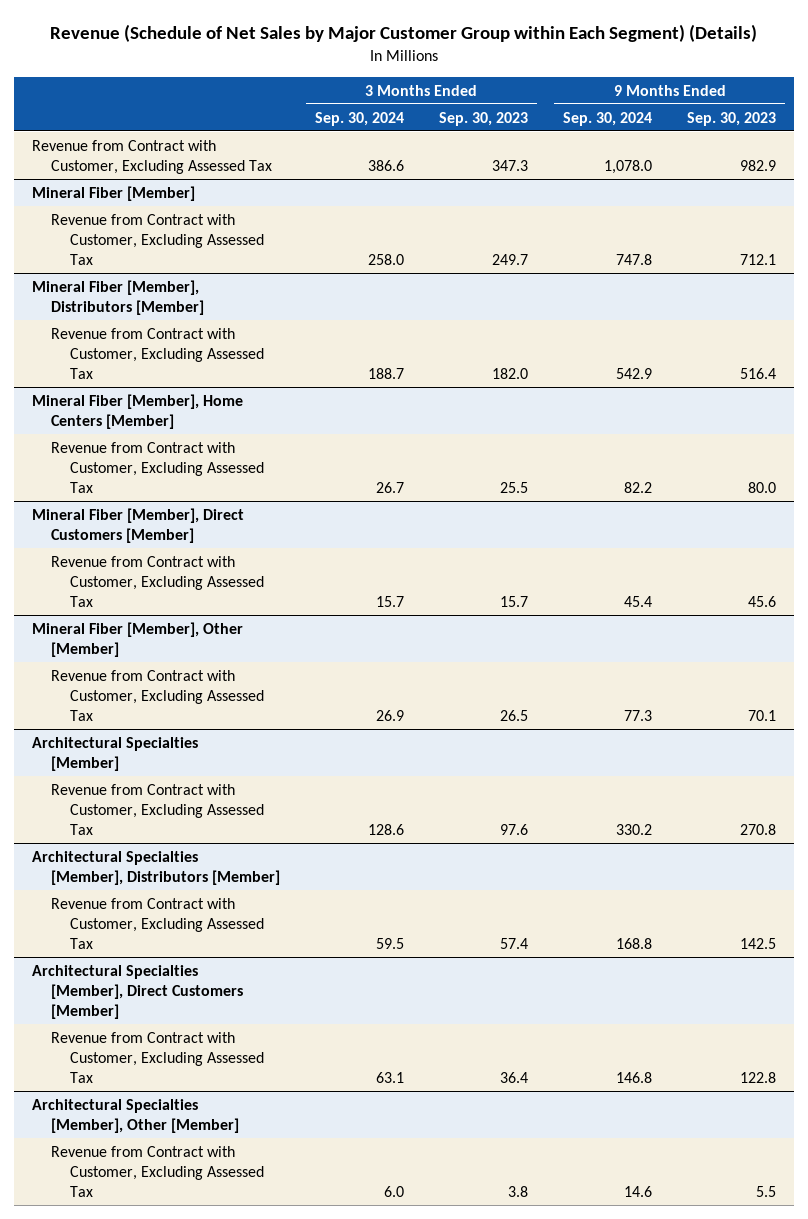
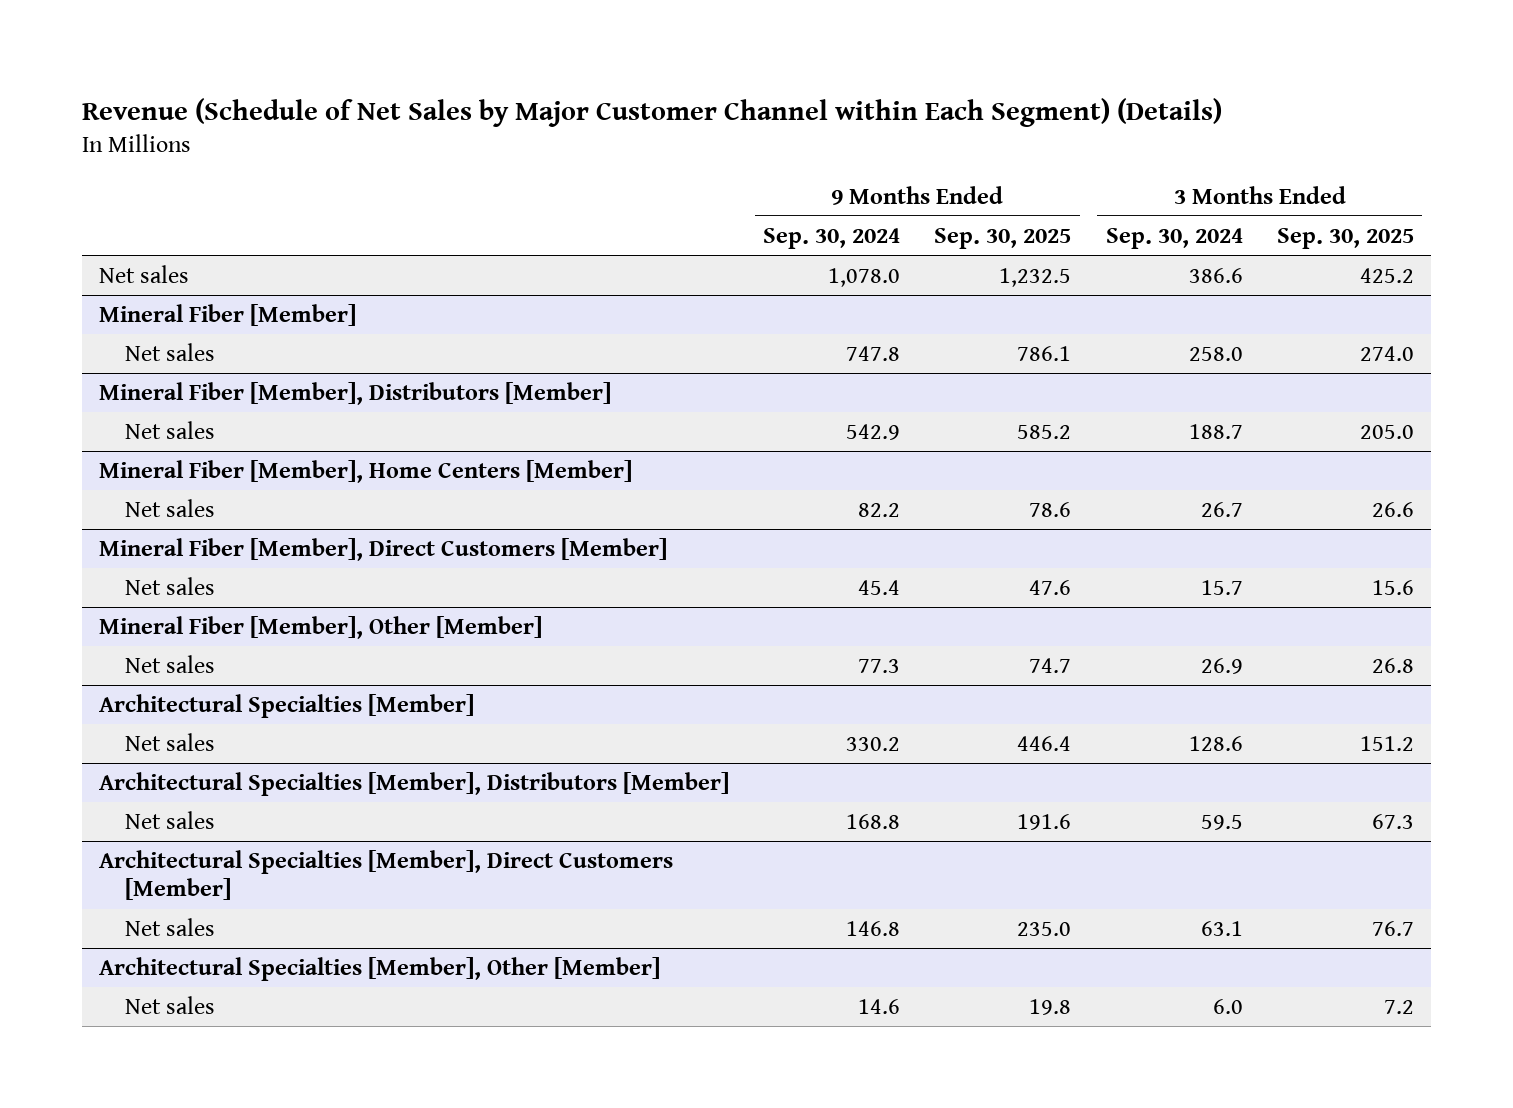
- Revenue (Schedule of Net Sales by Major Customer Group within Each Segment) (Details)
+ Revenue (Schedule of Net Sales by Major Customer Channel within Each Segment) (Details)
- | 3 Months Ended Sep. 30, 2024 | 3 Months Ended Sep. 30, 2023 | 9 Months Ended Sep. 30, 2024 | 9 Months Ended Sep. 30, 2023
+ | 9 Months Ended Sep. 30, 2024 | 9 Months Ended Sep. 30, 2025 | 3 Months Ended Sep. 30, 2024 | 3 Months Ended Sep. 30, 2025
- Revenue from Contract with Customer, Excluding Assessed Tax | 386.6 | 347.3 | 1,078.0 | 982.9
+ Net sales | 1,078.0 | 1,232.5 | 386.6 | 425.2
@ Mineral Fiber [Member]
- Revenue from Contract with Customer, Excluding Assessed Tax | 258.0 | 249.7 | 747.8 | 712.1
+ Net sales | 747.8 | 786.1 | 258.0 | 274.0
@ Mineral Fiber [Member], Distributors [Member]
- Revenue from Contract with Customer, Excluding Assessed Tax | 188.7 | 182.0 | 542.9 | 516.4
+ Net sales | 542.9 | 585.2 | 188.7 | 205.0
@ Mineral Fiber [Member], Home Centers [Member]
- Revenue from Contract with Customer, Excluding Assessed Tax | 26.7 | 25.5 | 82.2 | 80.0
+ Net sales | 82.2 | 78.6 | 26.7 | 26.6
@ Mineral Fiber [Member], Direct Customers [Member]
- Revenue from Contract with Customer, Excluding Assessed Tax | 15.7 | 15.7 | 45.4 | 45.6
+ Net sales | 45.4 | 47.6 | 15.7 | 15.6
@ Mineral Fiber [Member], Other [Member]
- Revenue from Contract with Customer, Excluding Assessed Tax | 26.9 | 26.5 | 77.3 | 70.1
+ Net sales | 77.3 | 74.7 | 26.9 | 26.8
@ Architectural Specialties [Member]
- Revenue from Contract with Customer, Excluding Assessed Tax | 128.6 | 97.6 | 330.2 | 270.8
+ Net sales | 330.2 | 446.4 | 128.6 | 151.2
@ Architectural Specialties [Member], Distributors [Member]
- Revenue from Contract with Customer, Excluding Assessed Tax | 59.5 | 57.4 | 168.8 | 142.5
+ Net sales | 168.8 | 191.6 | 59.5 | 67.3
@ Architectural Specialties [Member], Direct Customers [Member]
- Revenue from Contract with Customer, Excluding Assessed Tax | 63.1 | 36.4 | 146.8 | 122.8
+ Net sales | 146.8 | 235.0 | 63.1 | 76.7
@ Architectural Specialties [Member], Other [Member]
- Revenue from Contract with Customer, Excluding Assessed Tax | 6.0 | 3.8 | 14.6 | 5.5
+ Net sales | 14.6 | 19.8 | 6.0 | 7.2

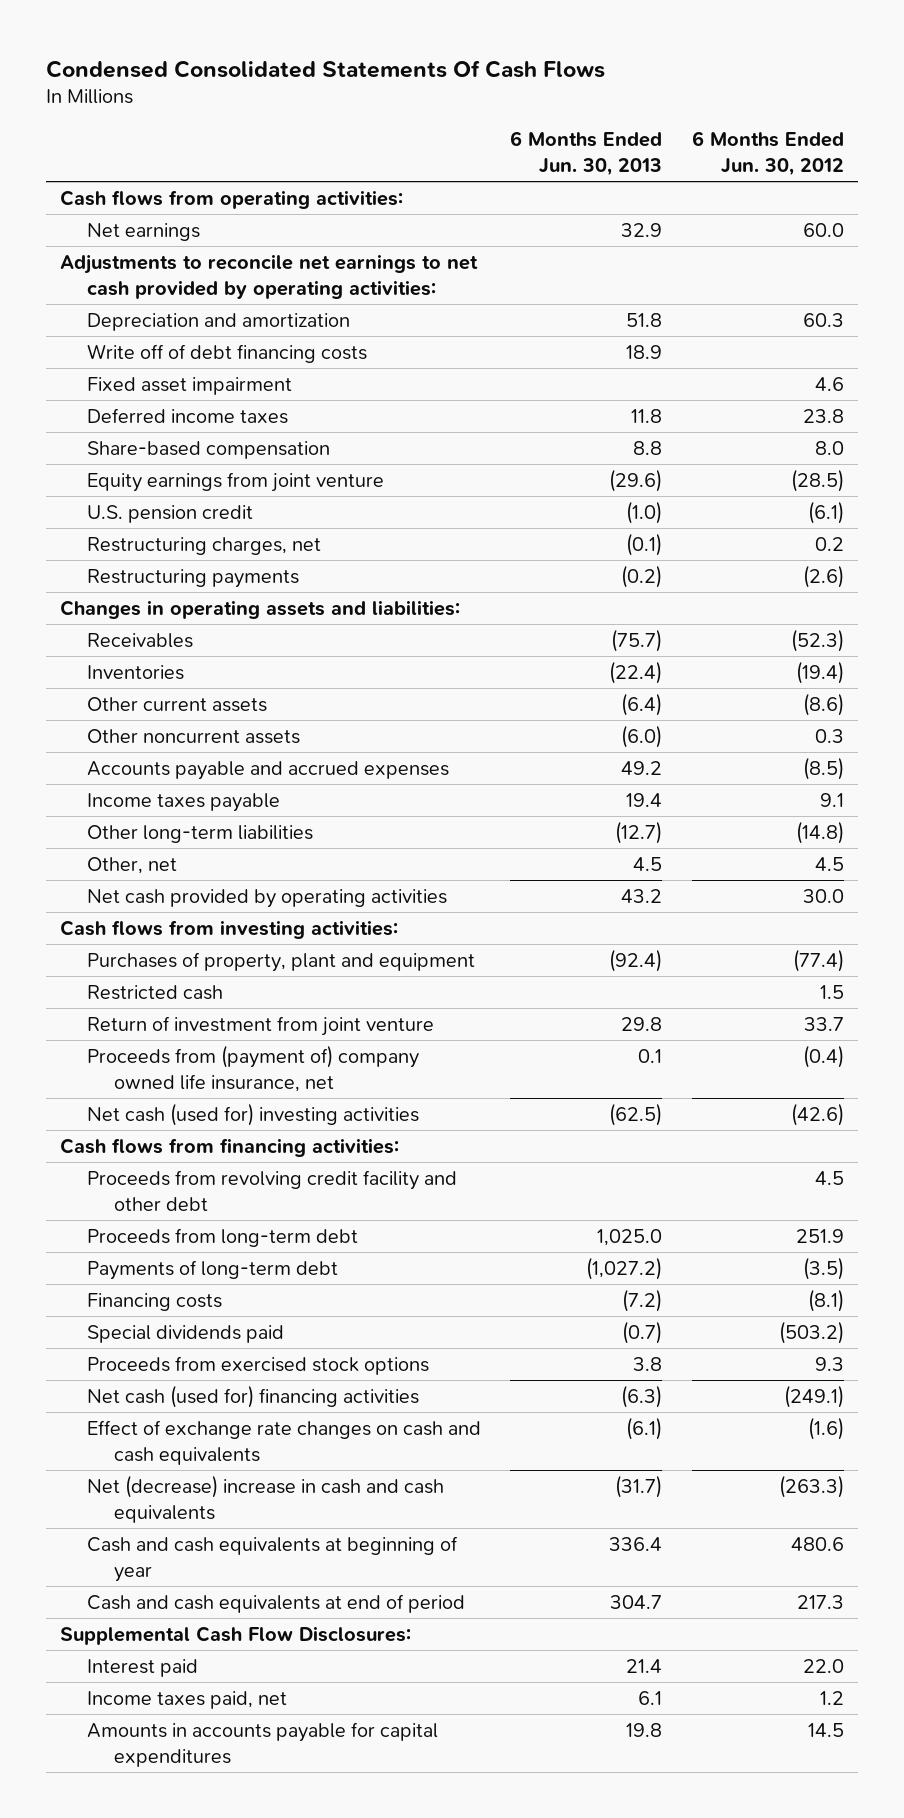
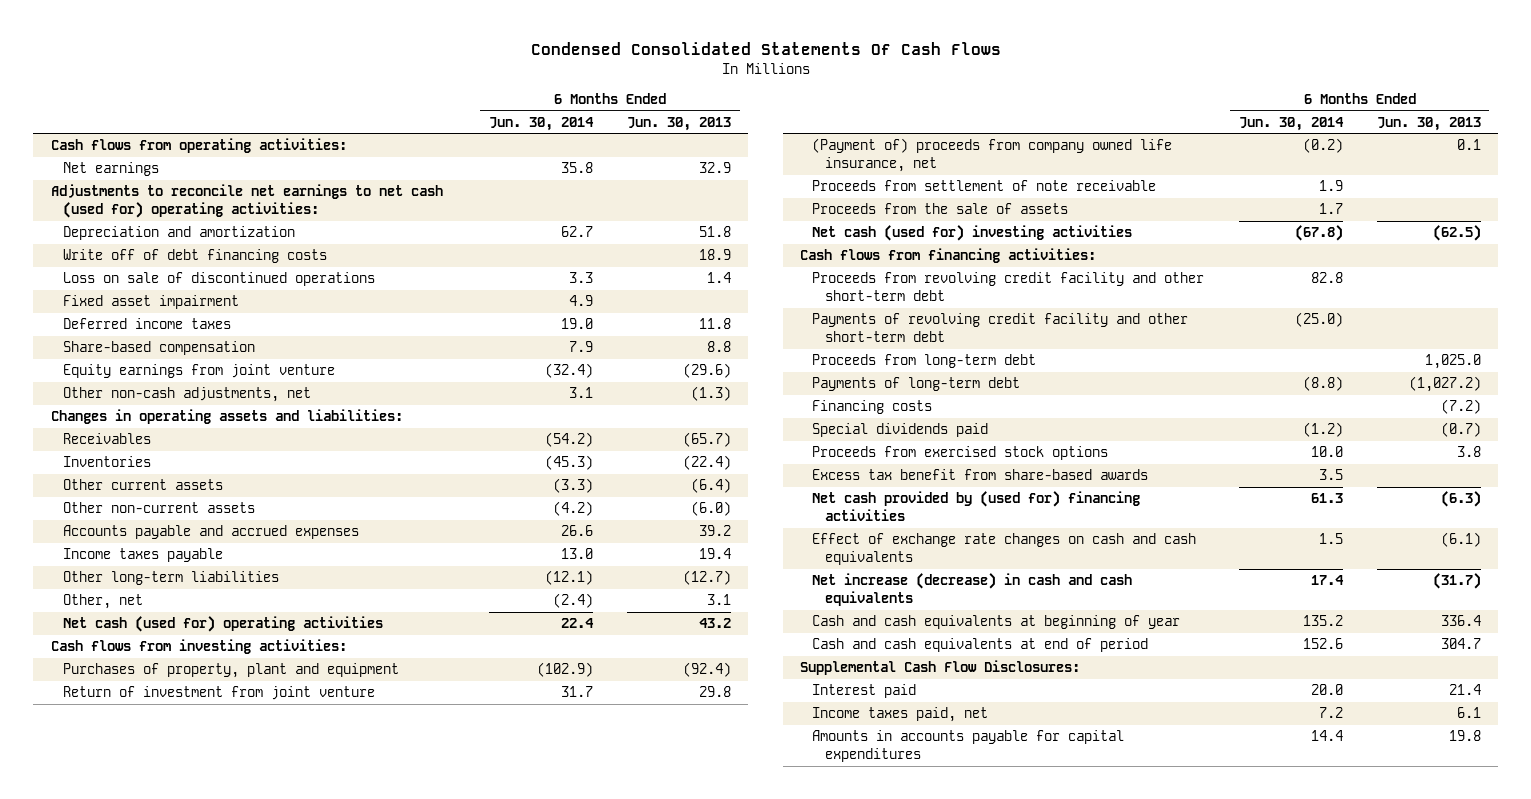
- | 6 Months Ended Jun. 30, 2013 | 6 Months Ended Jun. 30, 2012
+ | 6 Months Ended Jun. 30, 2014 | 6 Months Ended Jun. 30, 2013
- Adjustments to reconcile net earnings to net cash provided by operating activities:
+ Adjustments to reconcile net earnings to net cash (used for) operating activities:
+ Loss on sale of discontinued operations | 3.3 | 1.4
- U.S. pension credit | (1.0) | (6.1)
- Restructuring charges, net | (0.1) | 0.2
- Restructuring payments | (0.2) | (2.6)
+ Other non-cash adjustments, net | 3.1 | (1.3)
- Receivables | (75.7) | (52.3)
+ Receivables | (54.2) | (65.7)
- Other noncurrent assets | (6.0) | 0.3
- Accounts payable and accrued expenses | 49.2 | (8.5)
+ Other non-current assets | (4.2) | (6.0)
+ Accounts payable and accrued expenses | 26.6 | 39.2
- Other, net | 4.5 | 4.5
- Net cash provided by operating activities | 43.2 | 30.0
+ Other, net | (2.4) | 3.1
+ Net cash (used for) operating activities | 22.4 | 43.2
- Restricted cash | | 1.5
- Proceeds from (payment of) company owned life insurance, net | 0.1 | (0.4)
+ (Payment of) proceeds from company owned life insurance, net | (0.2) | 0.1
+ Proceeds from settlement of note receivable | 1.9 |
+ Proceeds from the sale of assets | 1.7 |
- Proceeds from revolving credit facility and other debt | | 4.5
+ Proceeds from revolving credit facility and other short-term debt | 82.8 |
+ Payments of revolving credit facility and other short-term debt | (25.0) |
- Net cash (used for) financing activities | (6.3) | (249.1)
+ Excess tax benefit from share-based awards | 3.5 |
+ Net cash provided by (used for) financing activities | 61.3 | (6.3)
- Net (decrease) increase in cash and cash equivalents | (31.7) | (263.3)
+ Net increase (decrease) in cash and cash equivalents | 17.4 | (31.7)

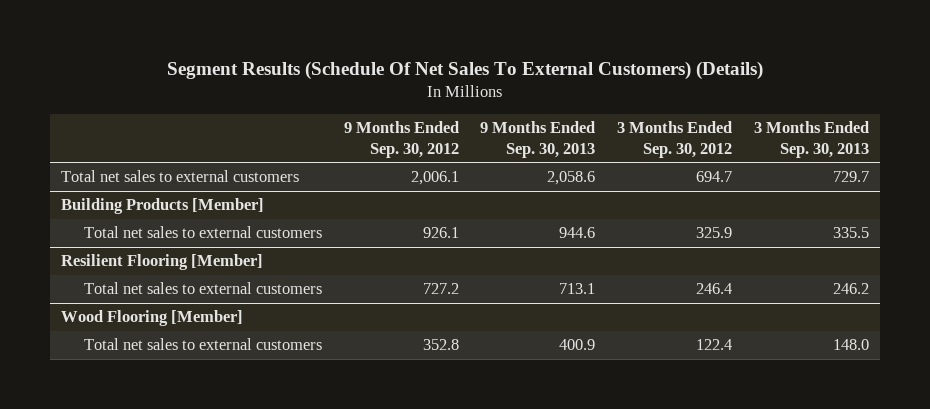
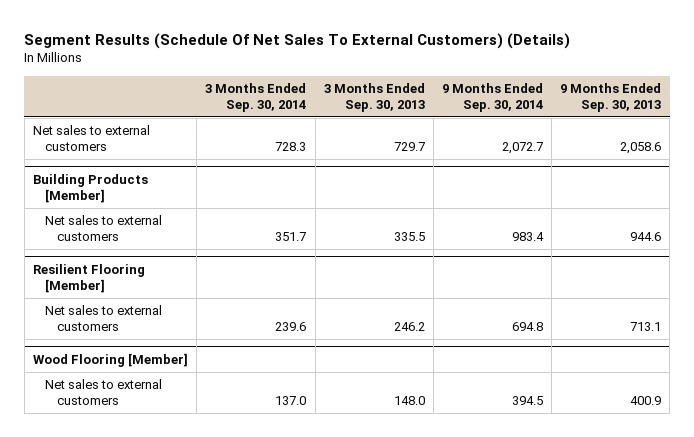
- | 9 Months Ended Sep. 30, 2012 | 9 Months Ended Sep. 30, 2013 | 3 Months Ended Sep. 30, 2012 | 3 Months Ended Sep. 30, 2013
+ | 3 Months Ended Sep. 30, 2014 | 3 Months Ended Sep. 30, 2013 | 9 Months Ended Sep. 30, 2014 | 9 Months Ended Sep. 30, 2013
- Total net sales to external customers | 2,006.1 | 2,058.6 | 694.7 | 729.7
+ Net sales to external customers | 728.3 | 729.7 | 2,072.7 | 2,058.6
@ Building Products [Member]
- Total net sales to external customers | 926.1 | 944.6 | 325.9 | 335.5
+ Net sales to external customers | 351.7 | 335.5 | 983.4 | 944.6
@ Resilient Flooring [Member]
- Total net sales to external customers | 727.2 | 713.1 | 246.4 | 246.2
+ Net sales to external customers | 239.6 | 246.2 | 694.8 | 713.1
@ Wood Flooring [Member]
- Total net sales to external customers | 352.8 | 400.9 | 122.4 | 148.0
+ Net sales to external customers | 137.0 | 148.0 | 394.5 | 400.9

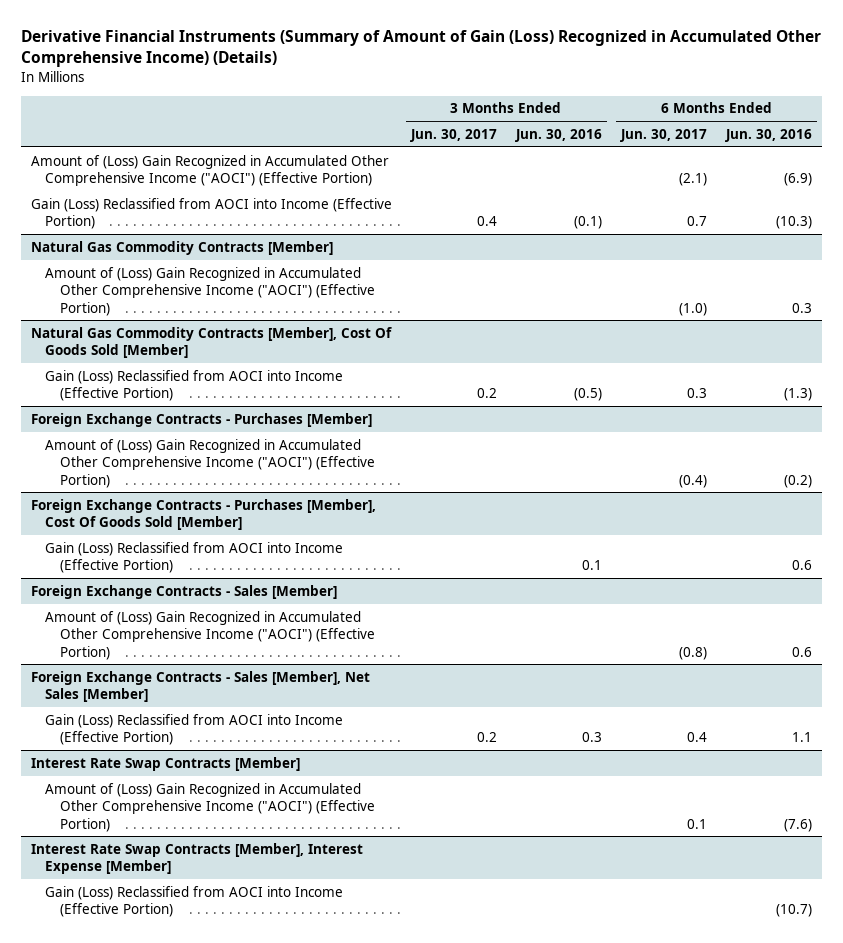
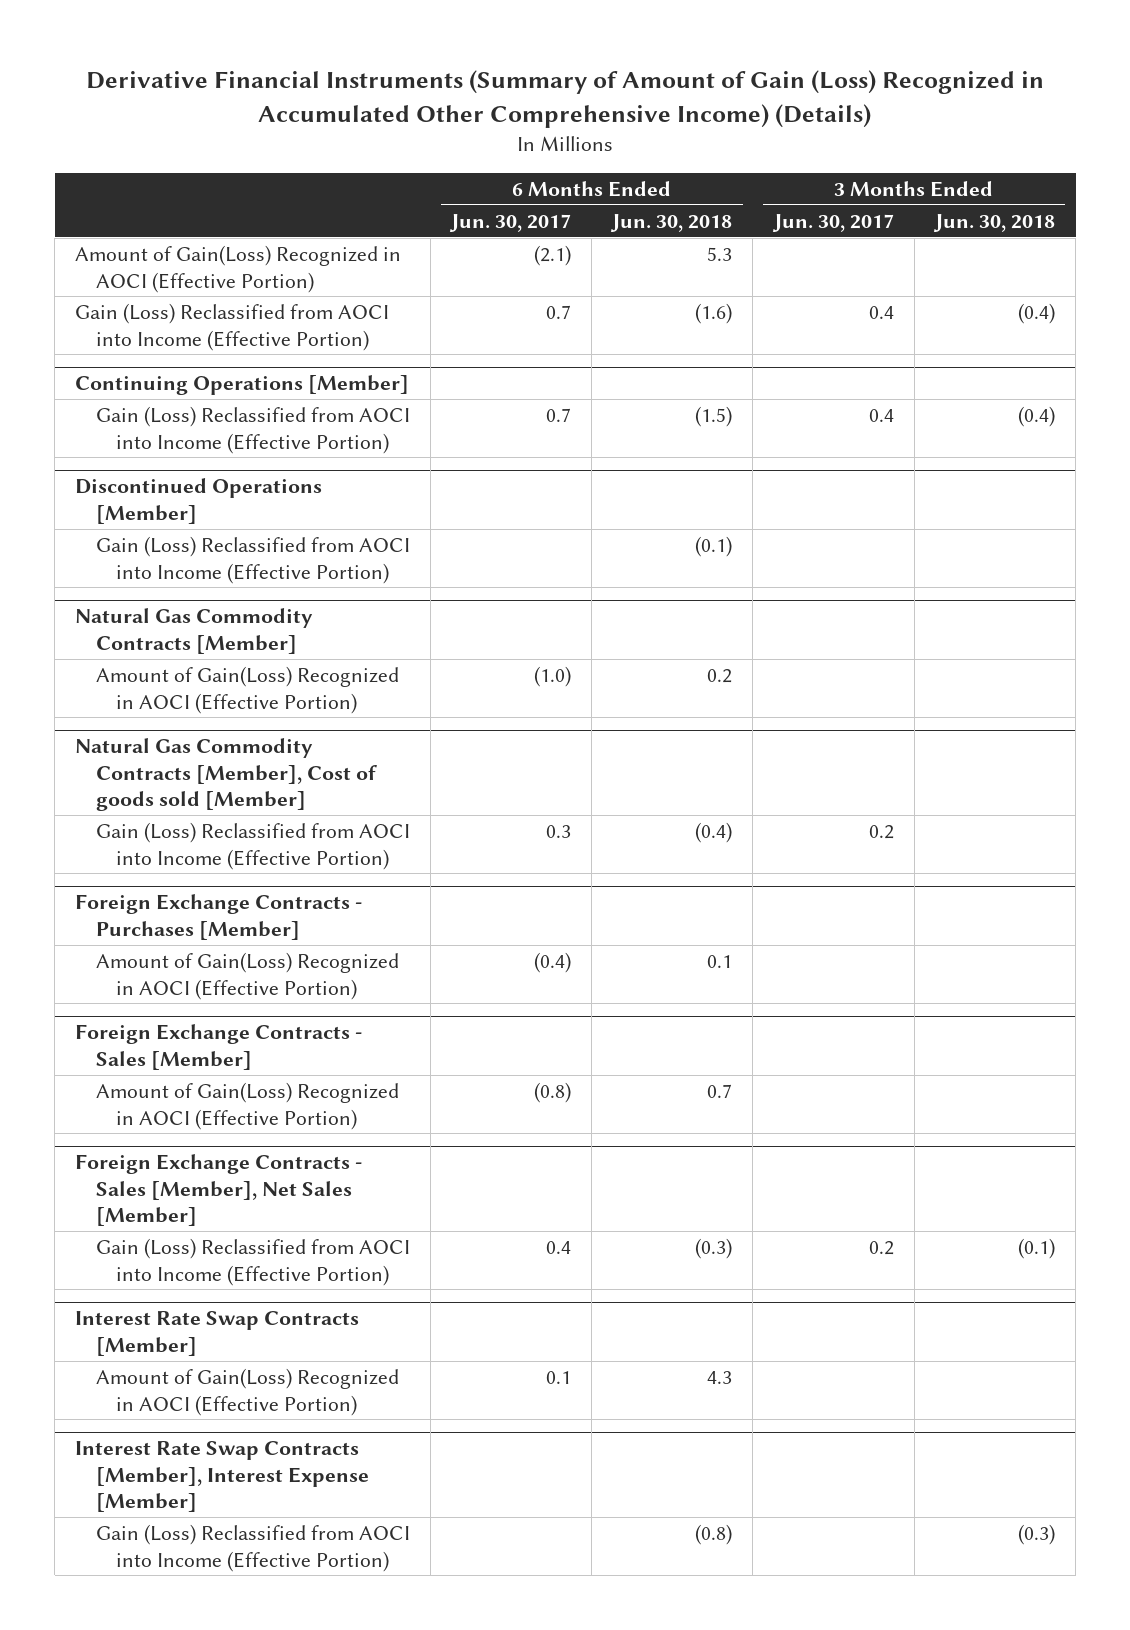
- | 3 Months Ended Jun. 30, 2017 | 3 Months Ended Jun. 30, 2016 | 6 Months Ended Jun. 30, 2017 | 6 Months Ended Jun. 30, 2016
+ | 6 Months Ended Jun. 30, 2017 | 6 Months Ended Jun. 30, 2018 | 3 Months Ended Jun. 30, 2017 | 3 Months Ended Jun. 30, 2018
- Amount of (Loss) Gain Recognized in Accumulated Other Comprehensive Income ("AOCI") (Effective Portion) | | | (2.1) | (6.9)
+ Amount of Gain(Loss) Recognized in AOCI (Effective Portion) | (2.1) | 5.3 | |
+ Continuing Operations [Member]
+ Gain (Loss) Reclassified from AOCI into Income (Effective Portion) | 0.7 | (1.5) | 0.4 | (0.4)
+ Discontinued Operations [Member]
+ Gain (Loss) Reclassified from AOCI into Income (Effective Portion) | | (0.1) | |
@ Natural Gas Commodity Contracts [Member]
- Amount of (Loss) Gain Recognized in Accumulated Other Comprehensive Income ("AOCI") (Effective Portion) | | | (1.0) | 0.3
- Natural Gas Commodity Contracts [Member], Cost Of Goods Sold [Member]
@ Natural Gas Commodity Contracts [Member]
+ Amount of Gain(Loss) Recognized in AOCI (Effective Portion) | (1.0) | 0.2 | |
+ Natural Gas Commodity Contracts [Member], Cost of goods sold [Member]
@ Foreign Exchange Contracts - Purchases [Member]
- Amount of (Loss) Gain Recognized in Accumulated Other Comprehensive Income ("AOCI") (Effective Portion) | | | (0.4) | (0.2)
- Foreign Exchange Contracts - Purchases [Member], Cost Of Goods Sold [Member]
- Gain (Loss) Reclassified from AOCI into Income (Effective Portion) | | 0.1 | | 0.6
@ Foreign Exchange Contracts - Purchases [Member]
+ Amount of Gain(Loss) Recognized in AOCI (Effective Portion) | (0.4) | 0.1 | |
@ Foreign Exchange Contracts - Sales [Member]
- Amount of (Loss) Gain Recognized in Accumulated Other Comprehensive Income ("AOCI") (Effective Portion) | | | (0.8) | 0.6
+ Amount of Gain(Loss) Recognized in AOCI (Effective Portion) | (0.8) | 0.7 | |
@ Interest Rate Swap Contracts [Member]
- Amount of (Loss) Gain Recognized in Accumulated Other Comprehensive Income ("AOCI") (Effective Portion) | | | 0.1 | (7.6)
+ Amount of Gain(Loss) Recognized in AOCI (Effective Portion) | 0.1 | 4.3 | |

